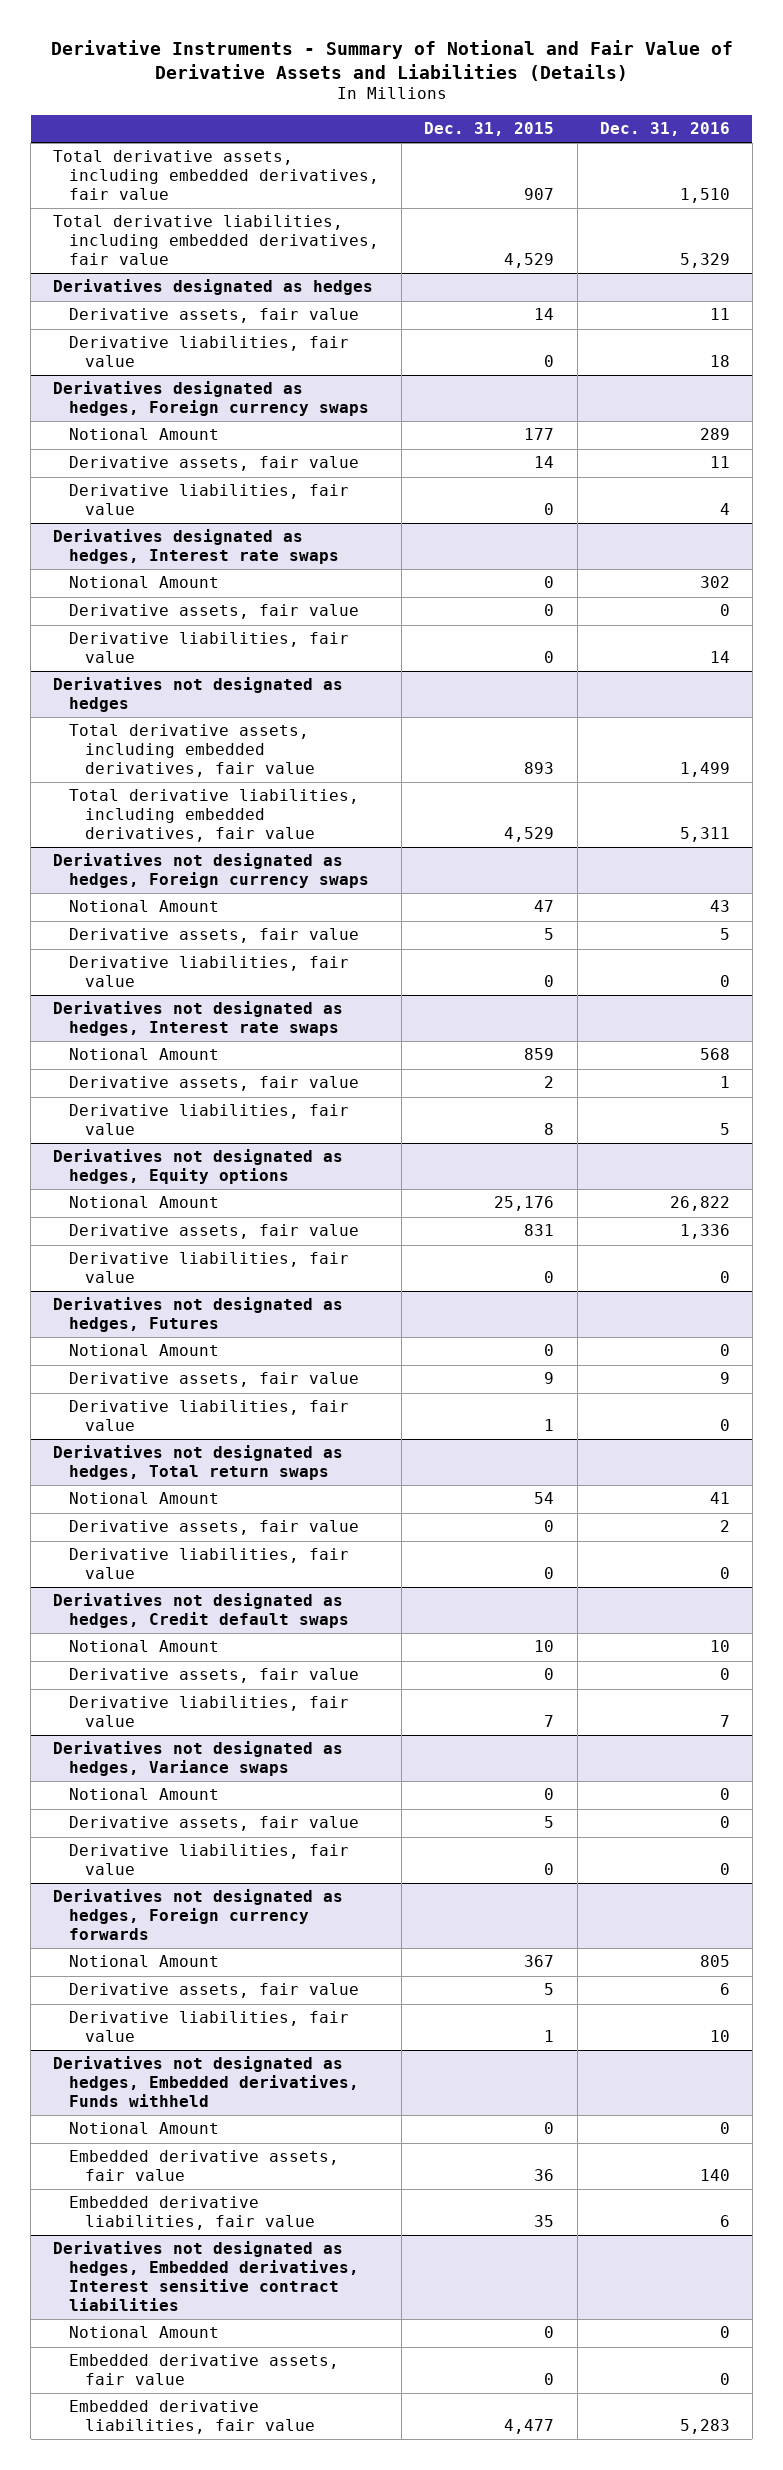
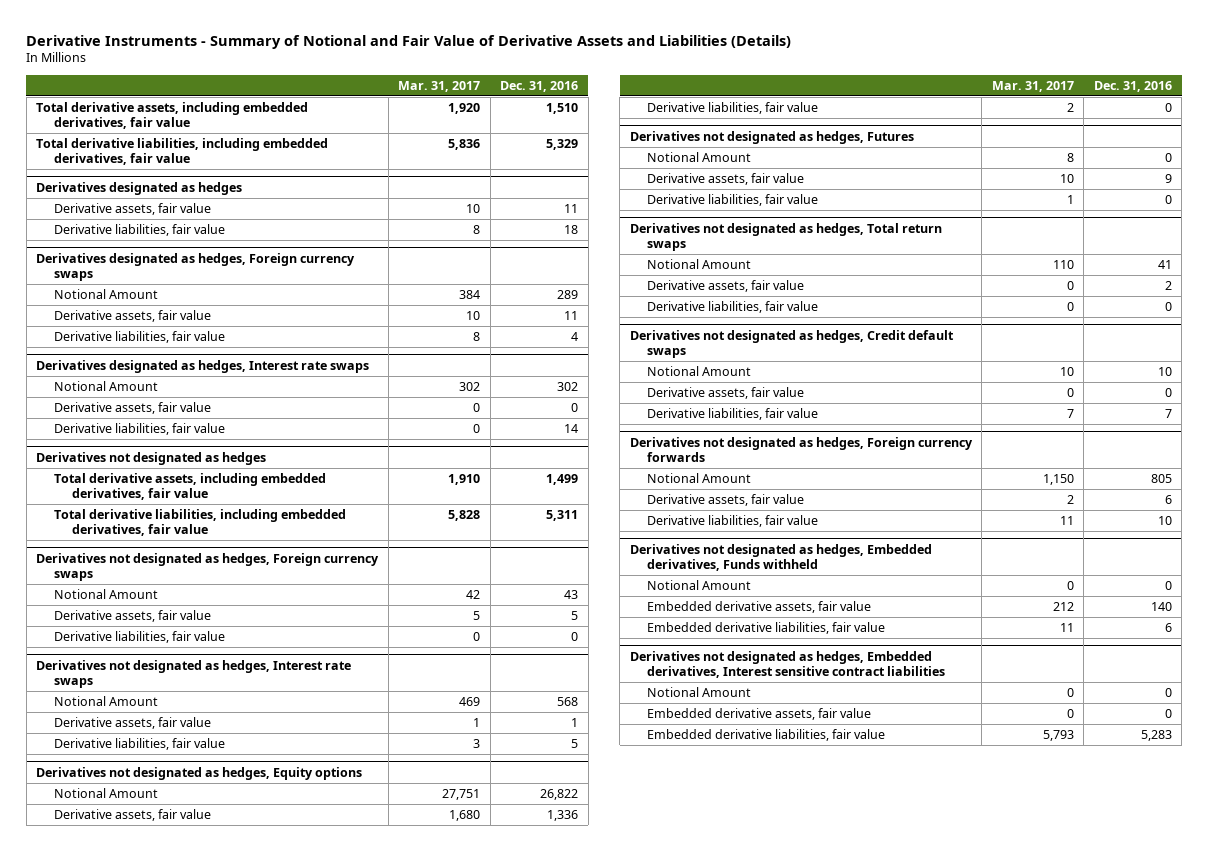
- | Dec. 31, 2015 | Dec. 31, 2016
+ | Mar. 31, 2017 | Dec. 31, 2016
- Derivatives not designated as hedges, Variance swaps
- Notional Amount | 0 | 0
- Derivative assets, fair value | 5 | 0
- Derivative liabilities, fair value | 0 | 0

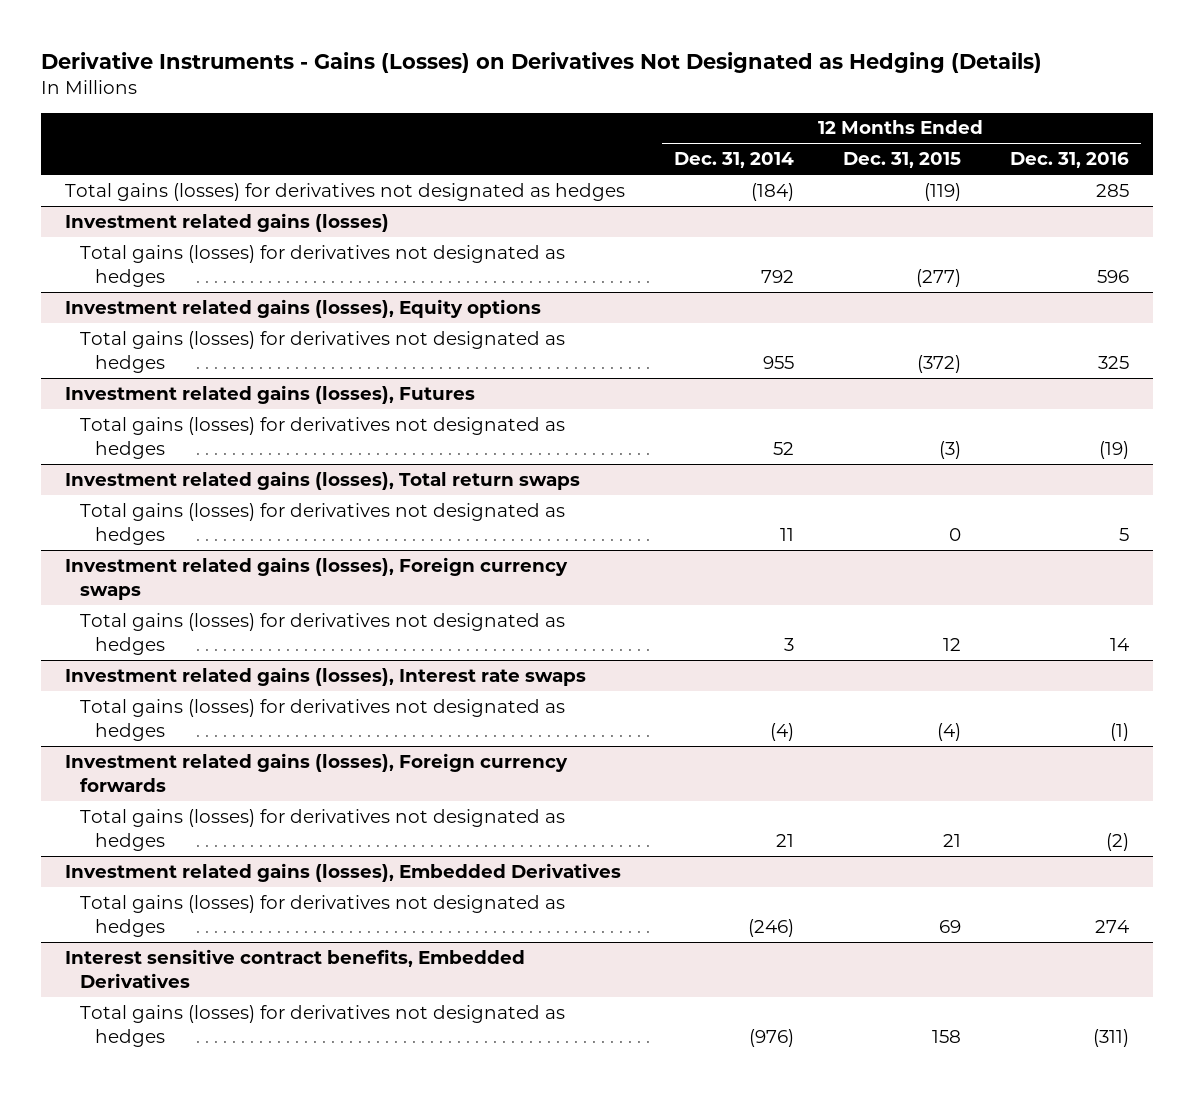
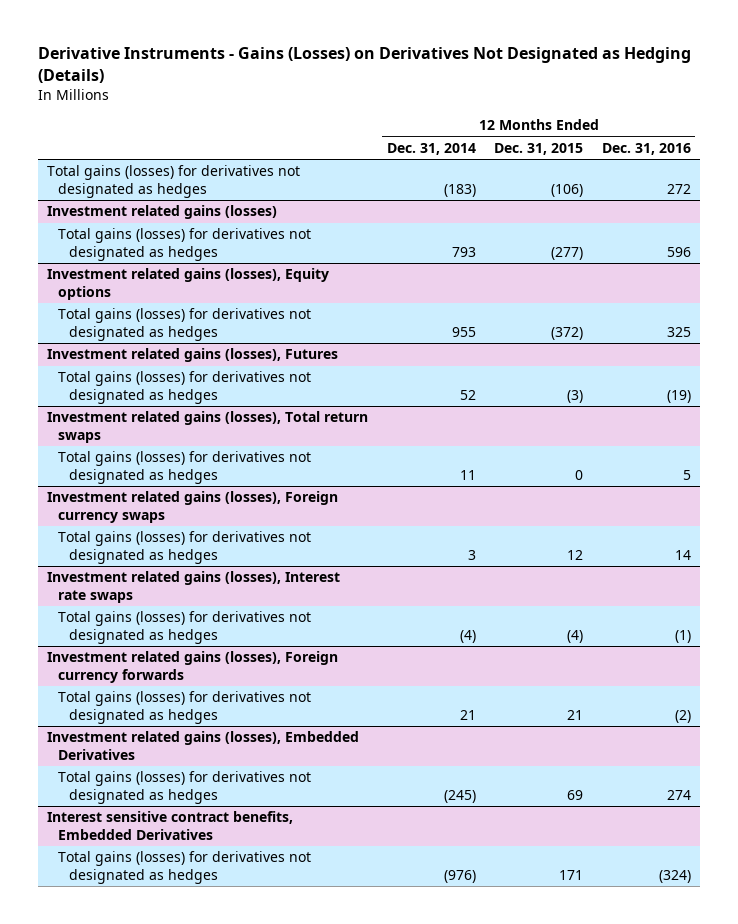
- Total gains (losses) for derivatives not designated as hedges | (184) | (119) | 285
+ Total gains (losses) for derivatives not designated as hedges | (183) | (106) | 272
@ Investment related gains (losses)
- Total gains (losses) for derivatives not designated as hedges | 792 | (277) | 596
+ Total gains (losses) for derivatives not designated as hedges | 793 | (277) | 596
@ Investment related gains (losses), Embedded Derivatives
- Total gains (losses) for derivatives not designated as hedges | (246) | 69 | 274
+ Total gains (losses) for derivatives not designated as hedges | (245) | 69 | 274
@ Interest sensitive contract benefits, Embedded Derivatives
- Total gains (losses) for derivatives not designated as hedges | (976) | 158 | (311)
+ Total gains (losses) for derivatives not designated as hedges | (976) | 171 | (324)

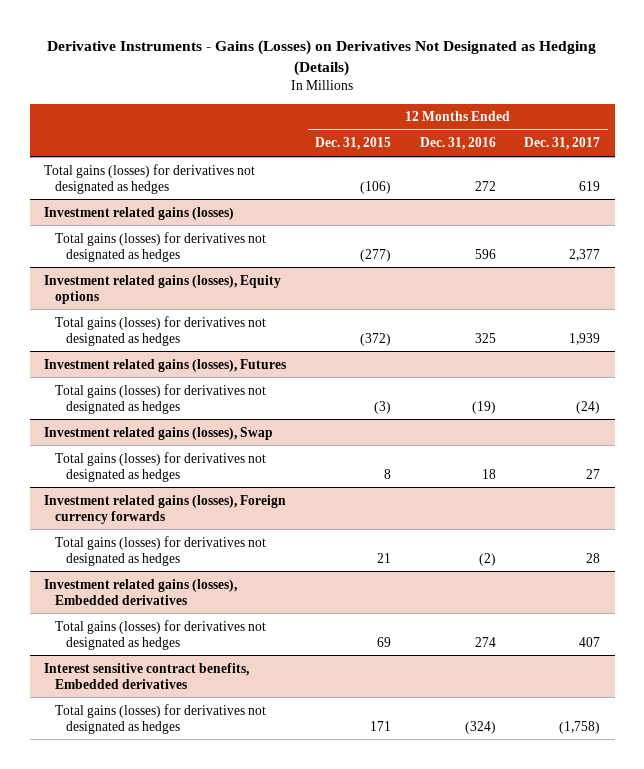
- | 12 Months Ended Dec. 31, 2014 | 12 Months Ended Dec. 31, 2015 | 12 Months Ended Dec. 31, 2016
+ | 12 Months Ended Dec. 31, 2015 | 12 Months Ended Dec. 31, 2016 | 12 Months Ended Dec. 31, 2017
- Investment related gains (losses), Total return swaps
- Total gains (losses) for derivatives not designated as hedges | 11 | 0 | 5
- Investment related gains (losses), Foreign currency swaps
- Total gains (losses) for derivatives not designated as hedges | 3 | 12 | 14
- Investment related gains (losses), Interest rate swaps
- Total gains (losses) for derivatives not designated as hedges | (4) | (4) | (1)
+ Investment related gains (losses), Swap
+ Total gains (losses) for derivatives not designated as hedges | 8 | 18 | 27
- Investment related gains (losses), Embedded Derivatives
+ Investment related gains (losses), Embedded derivatives
- Interest sensitive contract benefits, Embedded Derivatives
+ Interest sensitive contract benefits, Embedded derivatives

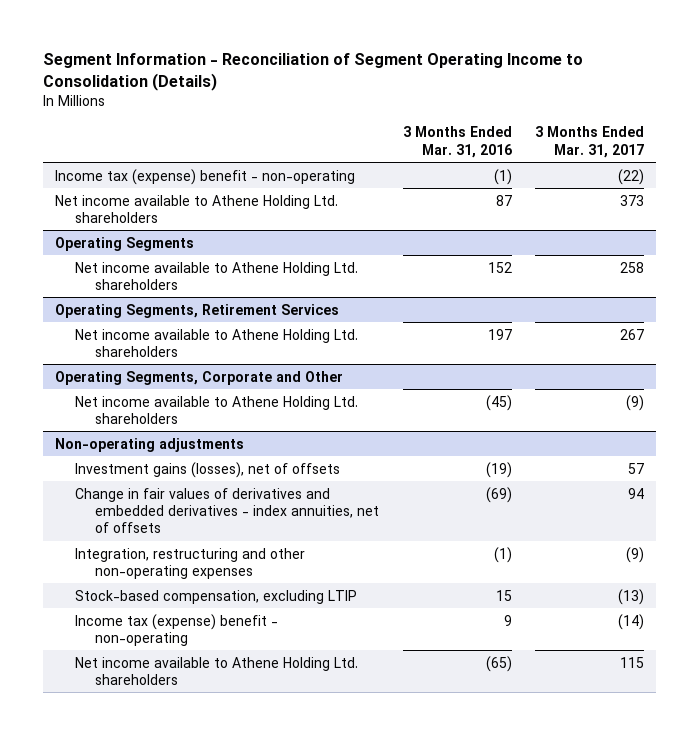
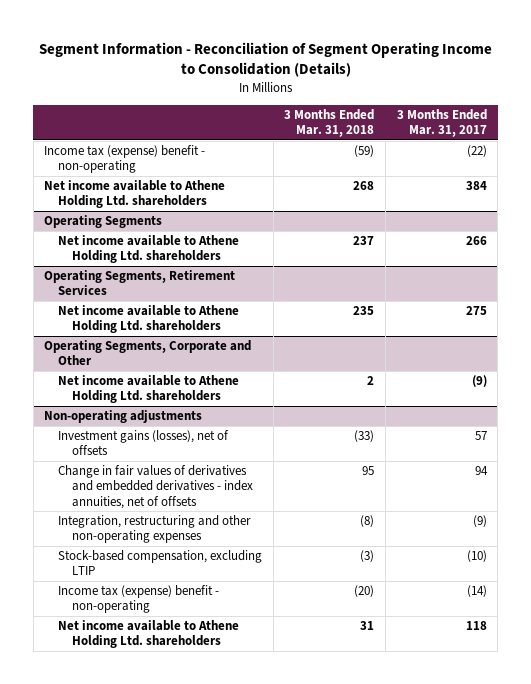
- | 3 Months Ended Mar. 31, 2016 | 3 Months Ended Mar. 31, 2017
+ | 3 Months Ended Mar. 31, 2018 | 3 Months Ended Mar. 31, 2017
- Net income available to Athene Holding Ltd. shareholders | 87 | 373
+ Net income available to Athene Holding Ltd. shareholders | 268 | 384
@ Operating Segments
- Net income available to Athene Holding Ltd. shareholders | 152 | 258
+ Net income available to Athene Holding Ltd. shareholders | 237 | 266
@ Operating Segments, Retirement Services
- Net income available to Athene Holding Ltd. shareholders | 197 | 267
+ Net income available to Athene Holding Ltd. shareholders | 235 | 275
@ Non-operating adjustments
- Stock-based compensation, excluding LTIP | 15 | (13)
+ Stock-based compensation, excluding LTIP | (3) | (10)
- Net income available to Athene Holding Ltd. shareholders | (65) | 115
+ Net income available to Athene Holding Ltd. shareholders | 31 | 118

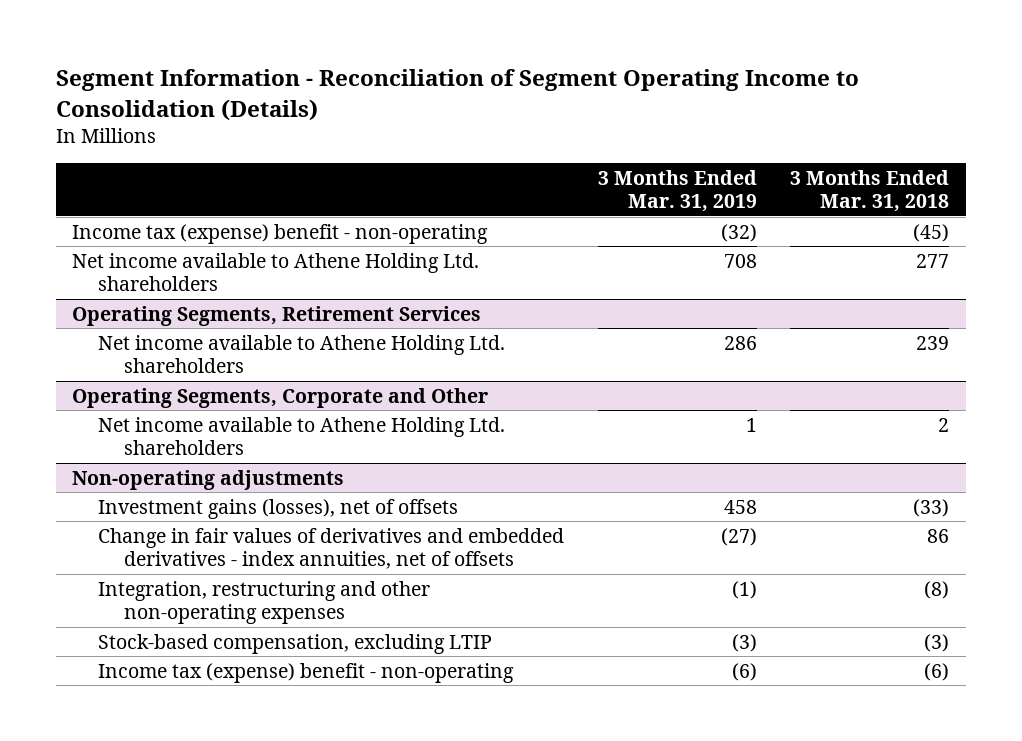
- | 3 Months Ended Mar. 31, 2018 | 3 Months Ended Mar. 31, 2017
+ | 3 Months Ended Mar. 31, 2019 | 3 Months Ended Mar. 31, 2018
- Income tax (expense) benefit - non-operating | (59) | (22)
- Net income available to Athene Holding Ltd. shareholders | 268 | 384
- Operating Segments
- Net income available to Athene Holding Ltd. shareholders | 237 | 266
+ Income tax (expense) benefit - non-operating | (32) | (45)
+ Net income available to Athene Holding Ltd. shareholders | 708 | 277
@ Operating Segments, Retirement Services
- Net income available to Athene Holding Ltd. shareholders | 235 | 275
+ Net income available to Athene Holding Ltd. shareholders | 286 | 239
@ Non-operating adjustments
- Change in fair values of derivatives and embedded derivatives - index annuities, net of offsets | 95 | 94
+ Change in fair values of derivatives and embedded derivatives - index annuities, net of offsets | (27) | 86
- Income tax (expense) benefit - non-operating | (20) | (14)
- Net income available to Athene Holding Ltd. shareholders | 31 | 118
+ Income tax (expense) benefit - non-operating | (6) | (6)

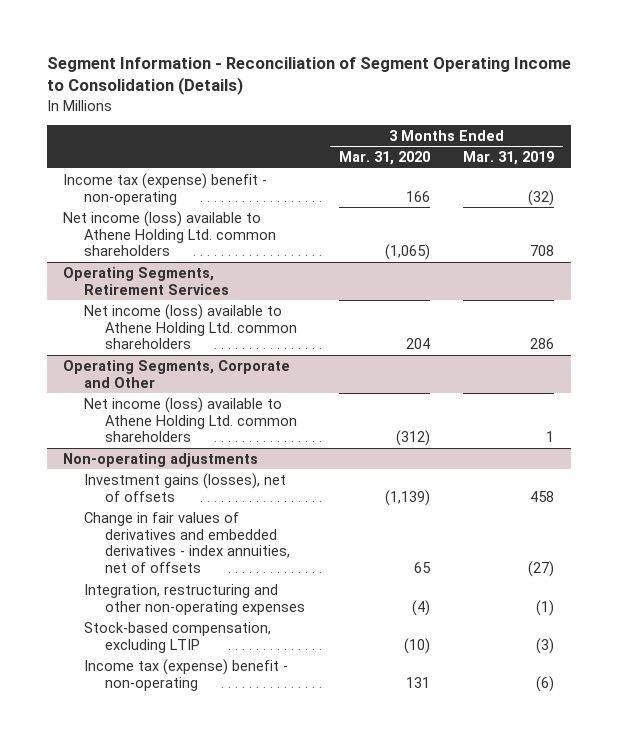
- | 3 Months Ended Mar. 31, 2019 | 3 Months Ended Mar. 31, 2018
+ | 3 Months Ended Mar. 31, 2020 | 3 Months Ended Mar. 31, 2019
- Net income available to Athene Holding Ltd. shareholders | 708 | 277
+ Net income (loss) available to Athene Holding Ltd. common shareholders | (1,065) | 708
@ Operating Segments, Retirement Services
- Net income available to Athene Holding Ltd. shareholders | 286 | 239
+ Net income (loss) available to Athene Holding Ltd. common shareholders | 204 | 286
@ Operating Segments, Corporate and Other
- Net income available to Athene Holding Ltd. shareholders | 1 | 2
+ Net income (loss) available to Athene Holding Ltd. common shareholders | (312) | 1

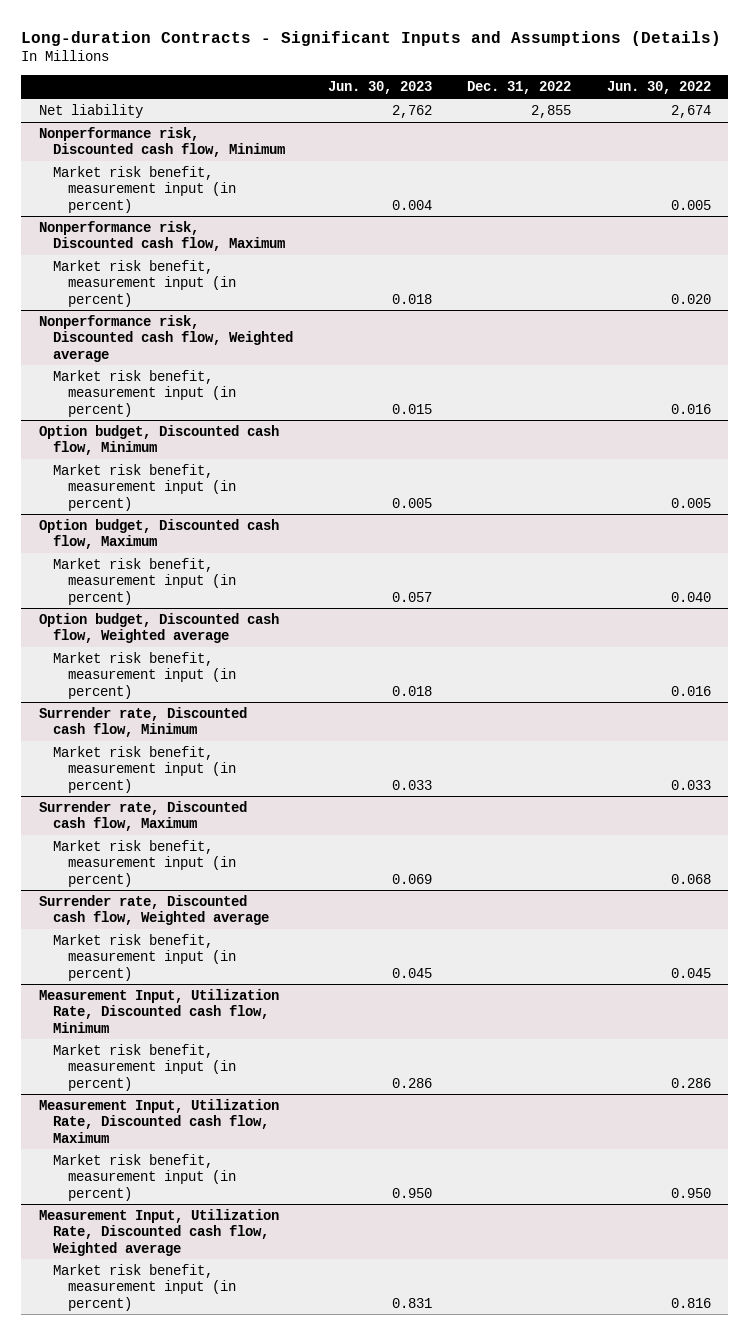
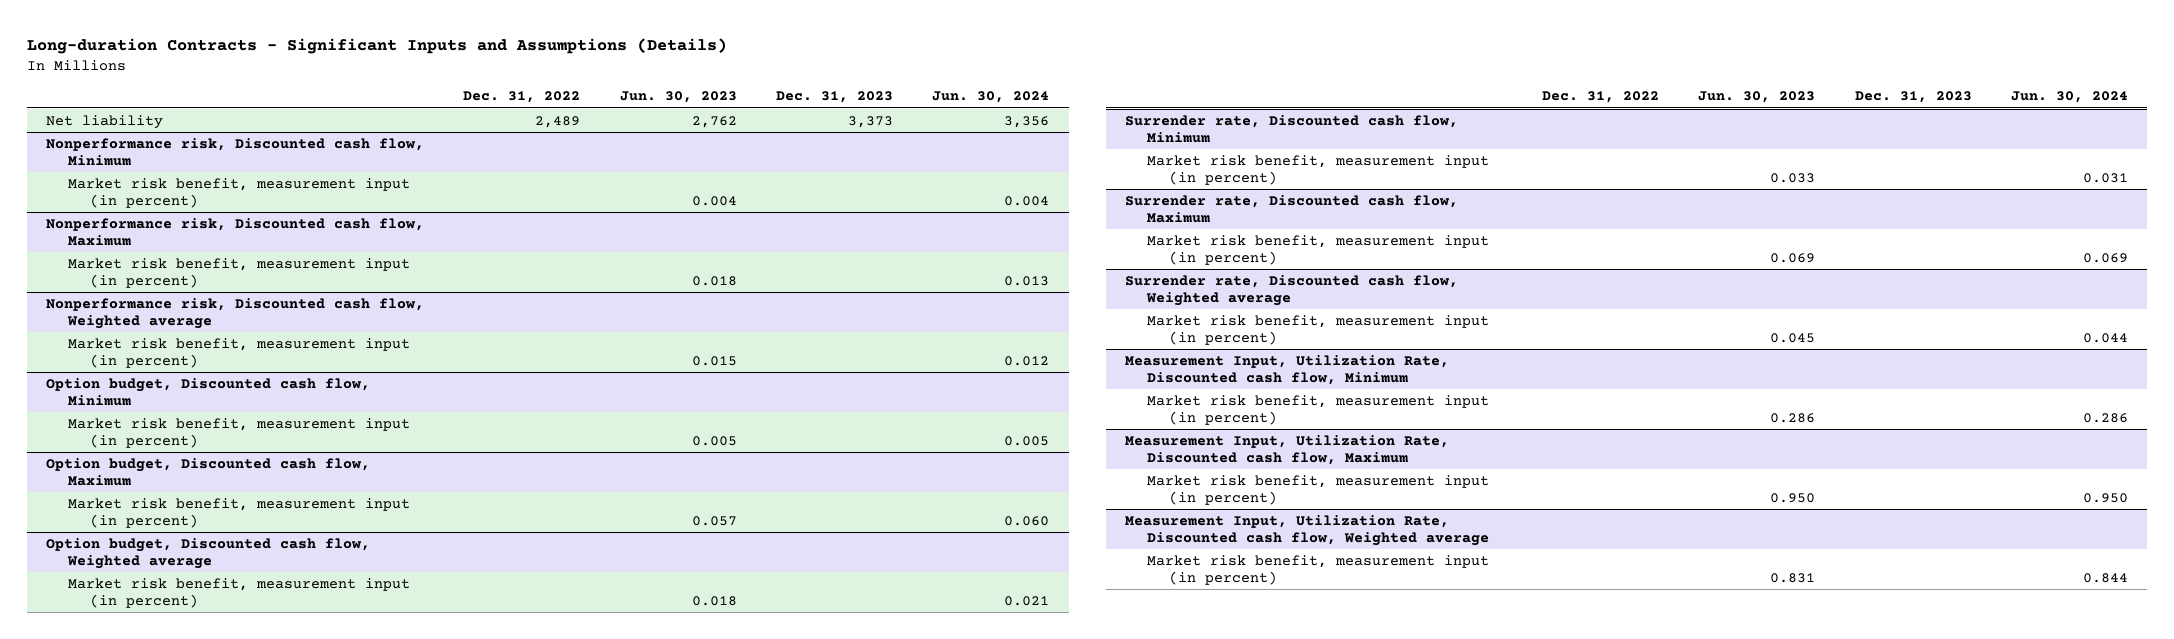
- | Jun. 30, 2023 | Dec. 31, 2022 | Jun. 30, 2022
+ | Dec. 31, 2022 | Jun. 30, 2023 | Dec. 31, 2023 | Jun. 30, 2024
- Net liability | 2,762 | 2,855 | 2,674
+ Net liability | 2,489 | 2,762 | 3,373 | 3,356

